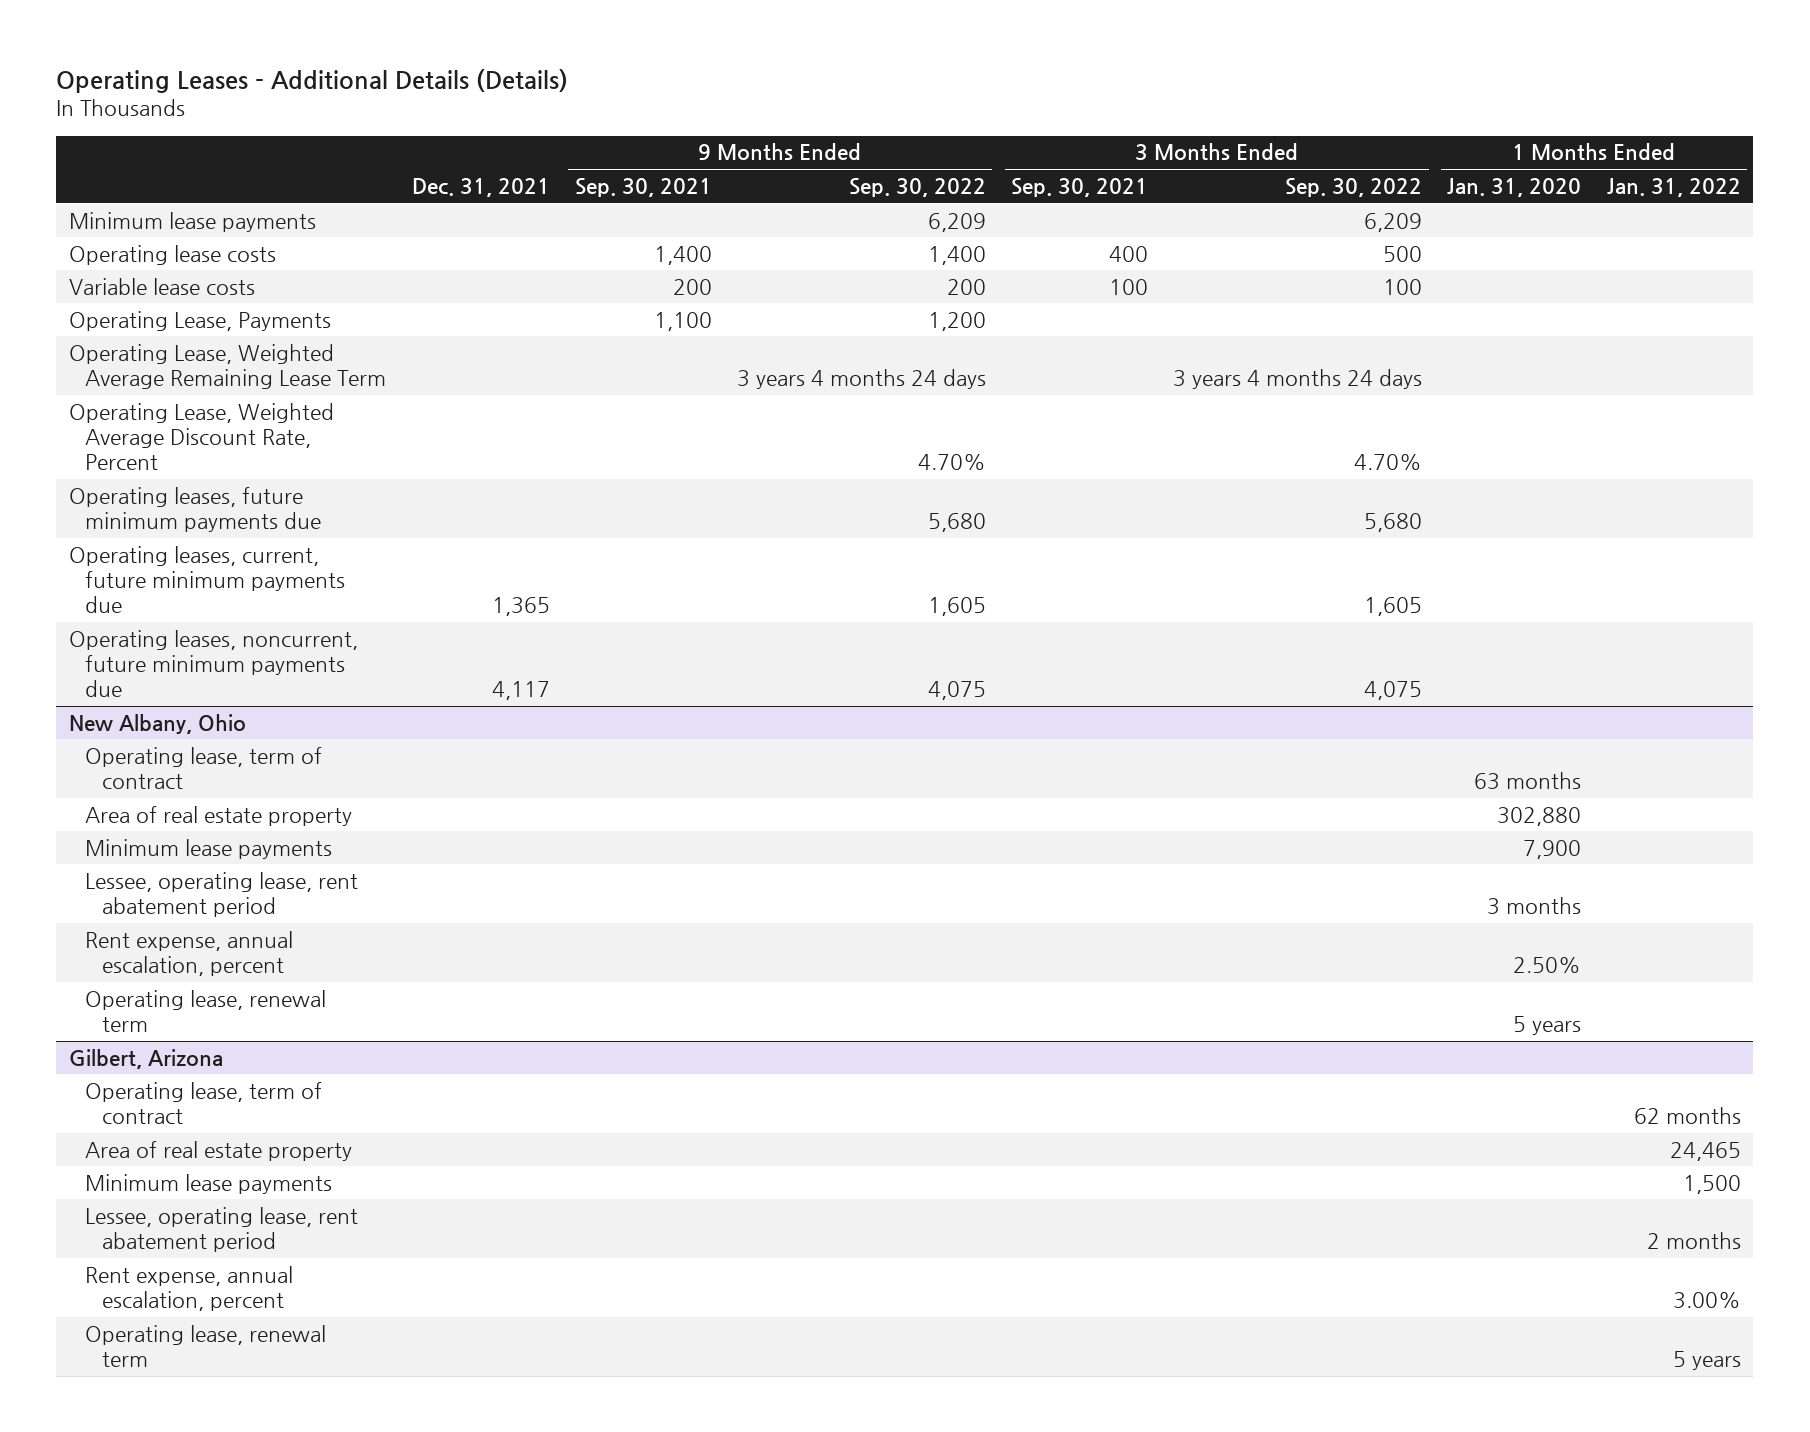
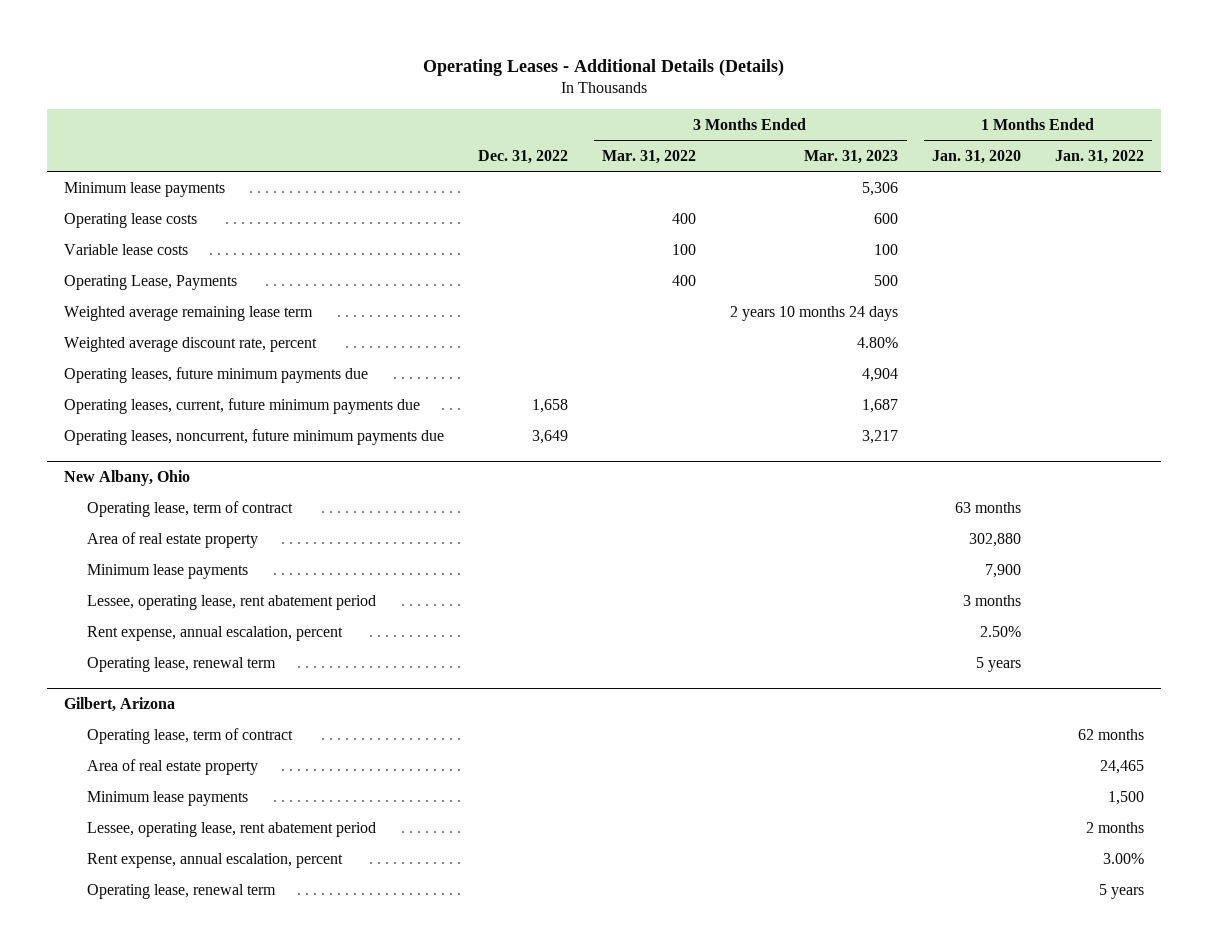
- | Dec. 31, 2021 | 9 Months Ended Sep. 30, 2021 | 9 Months Ended Sep. 30, 2022 | 3 Months Ended Sep. 30, 2021 | 3 Months Ended Sep. 30, 2022 | 1 Months Ended Jan. 31, 2020 | 1 Months Ended Jan. 31, 2022
+ | Dec. 31, 2022 | 3 Months Ended Mar. 31, 2022 | 3 Months Ended Mar. 31, 2023 | 1 Months Ended Jan. 31, 2020 | 1 Months Ended Jan. 31, 2022
- Operating Lease, Weighted Average Remaining Lease Term | | | 3 years 4 months 24 days | | 3 years 4 months 24 days | |
- Operating Lease, Weighted Average Discount Rate, Percent | | | 4.70% | | 4.70% | |
+ Weighted average remaining lease term | | | 2 years 10 months 24 days | |
+ Weighted average discount rate, percent | | | 4.80% | |

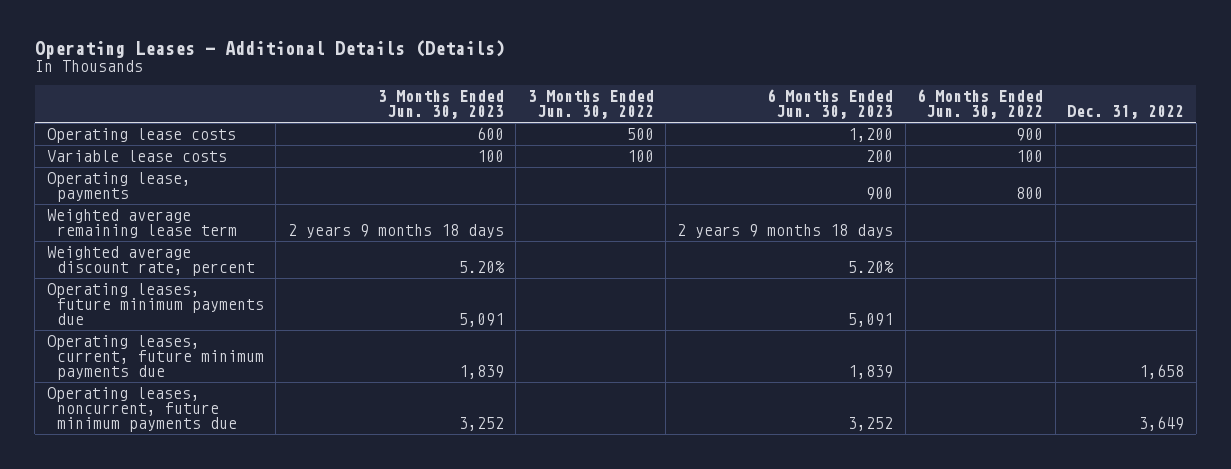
- | Dec. 31, 2022 | 3 Months Ended Mar. 31, 2022 | 3 Months Ended Mar. 31, 2023 | 1 Months Ended Jan. 31, 2020 | 1 Months Ended Jan. 31, 2022
+ | 3 Months Ended Jun. 30, 2023 | 3 Months Ended Jun. 30, 2022 | 6 Months Ended Jun. 30, 2023 | 6 Months Ended Jun. 30, 2022 | Dec. 31, 2022
- Minimum lease payments | | | 5,306 | |
- Operating Lease, Payments | | 400 | 500 | |
+ Operating lease, payments | | | 900 | 800 |
- New Albany, Ohio
- Operating lease, term of contract | | | | 63 months |
- Area of real estate property | | | | 302,880 |
- Minimum lease payments | | | | 7,900 |
- Lessee, operating lease, rent abatement period | | | | 3 months |
- Rent expense, annual escalation, percent | | | | 2.50% |
- Operating lease, renewal term | | | | 5 years |
- Gilbert, Arizona
- Operating lease, term of contract | | | | | 62 months
- Area of real estate property | | | | | 24,465
- Minimum lease payments | | | | | 1,500
- Lessee, operating lease, rent abatement period | | | | | 2 months
- Rent expense, annual escalation, percent | | | | | 3.00%
- Operating lease, renewal term | | | | | 5 years

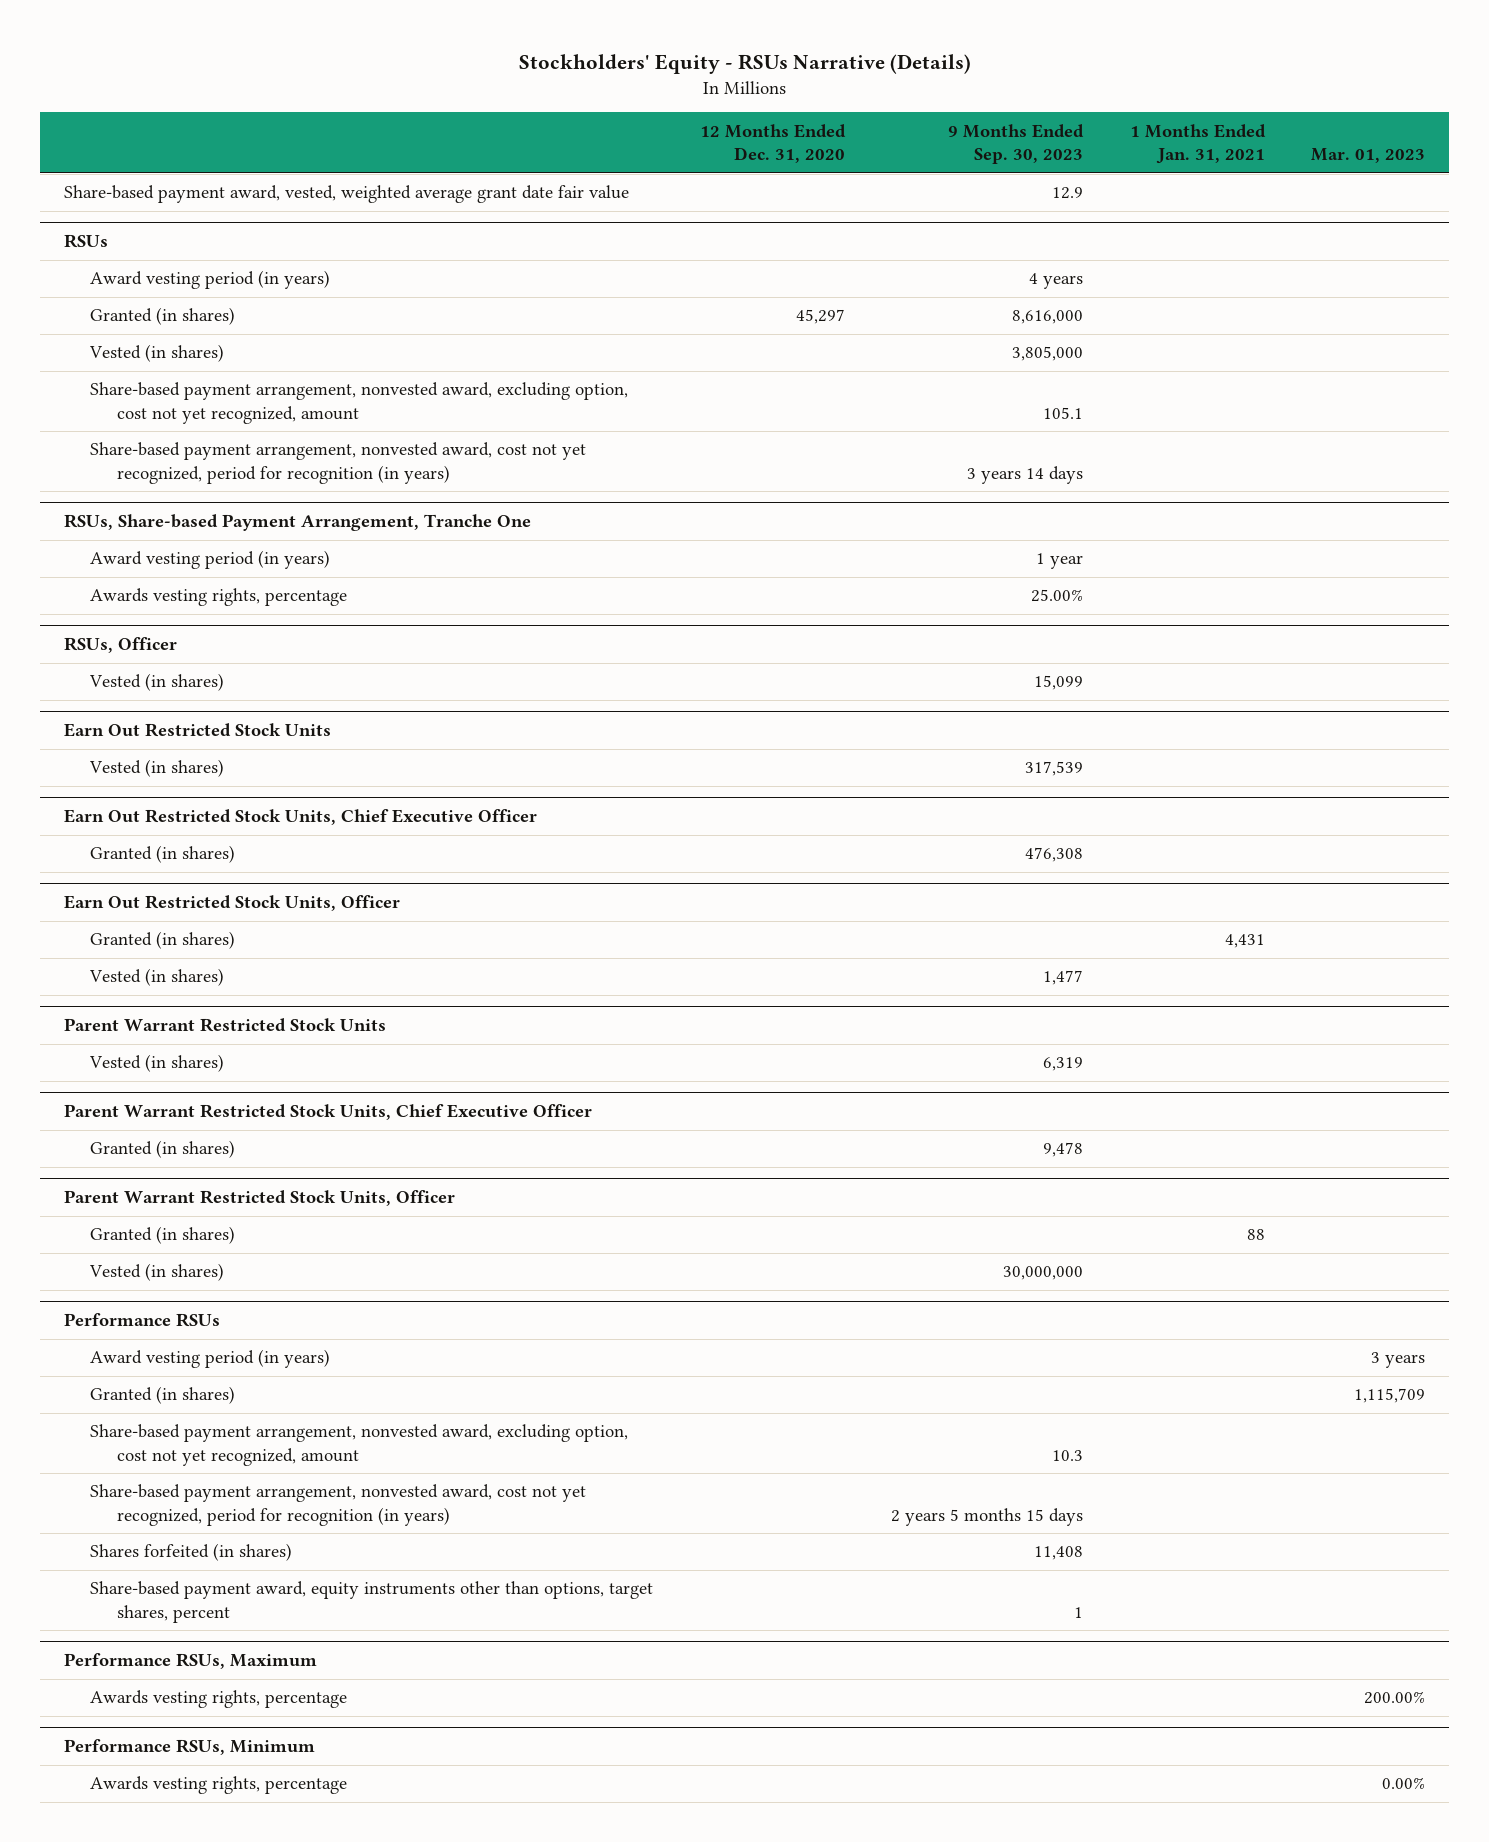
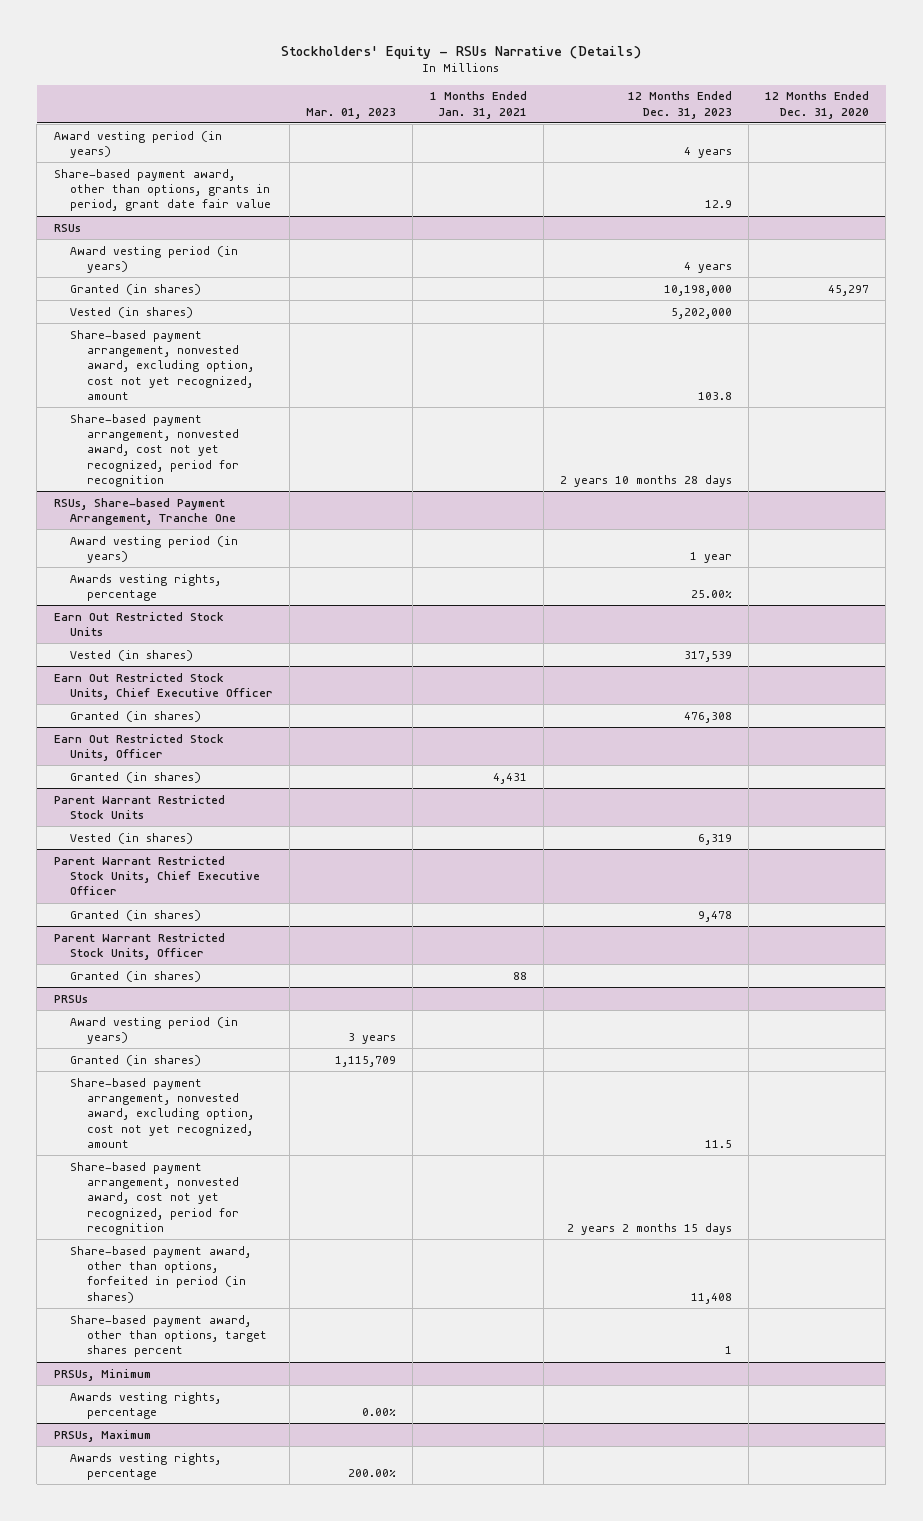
- | 12 Months Ended Dec. 31, 2020 | 9 Months Ended Sep. 30, 2023 | 1 Months Ended Jan. 31, 2021 | Mar. 01, 2023
+ | Mar. 01, 2023 | 1 Months Ended Jan. 31, 2021 | 12 Months Ended Dec. 31, 2023 | 12 Months Ended Dec. 31, 2020
- Share-based payment award, vested, weighted average grant date fair value | | 12.9 | |
+ Award vesting period (in years) | | | 4 years |
+ Share-based payment award, other than options, grants in period, grant date fair value | | | 12.9 |
@ RSUs
- Share-based payment arrangement, nonvested award, cost not yet recognized, period for recognition (in years) | | 3 years 14 days | |
+ Share-based payment arrangement, nonvested award, cost not yet recognized, period for recognition | | | 2 years 10 months 28 days |
- RSUs, Officer
- Vested (in shares) | | 15,099 | |
@ Earn Out Restricted Stock Units, Officer
- Vested (in shares) | | 1,477 | |
@ Parent Warrant Restricted Stock Units, Officer
- Vested (in shares) | | 30,000,000 | |
- Performance RSUs
+ PRSUs
- Share-based payment arrangement, nonvested award, cost not yet recognized, period for recognition (in years) | | 2 years 5 months 15 days | |
- Shares forfeited (in shares) | | 11,408 | |
- Share-based payment award, equity instruments other than options, target shares, percent | | 1 | |
- Performance RSUs, Maximum
+ Share-based payment arrangement, nonvested award, cost not yet recognized, period for recognition | | | 2 years 2 months 15 days |
+ Share-based payment award, other than options, forfeited in period (in shares) | | | 11,408 |
+ Share-based payment award, other than options, target shares percent | | | 1 |
+ PRSUs, Minimum
+ Awards vesting rights, percentage | 0.00% | | |
+ PRSUs, Maximum
- Performance RSUs, Minimum
- Awards vesting rights, percentage | | | | 0.00%

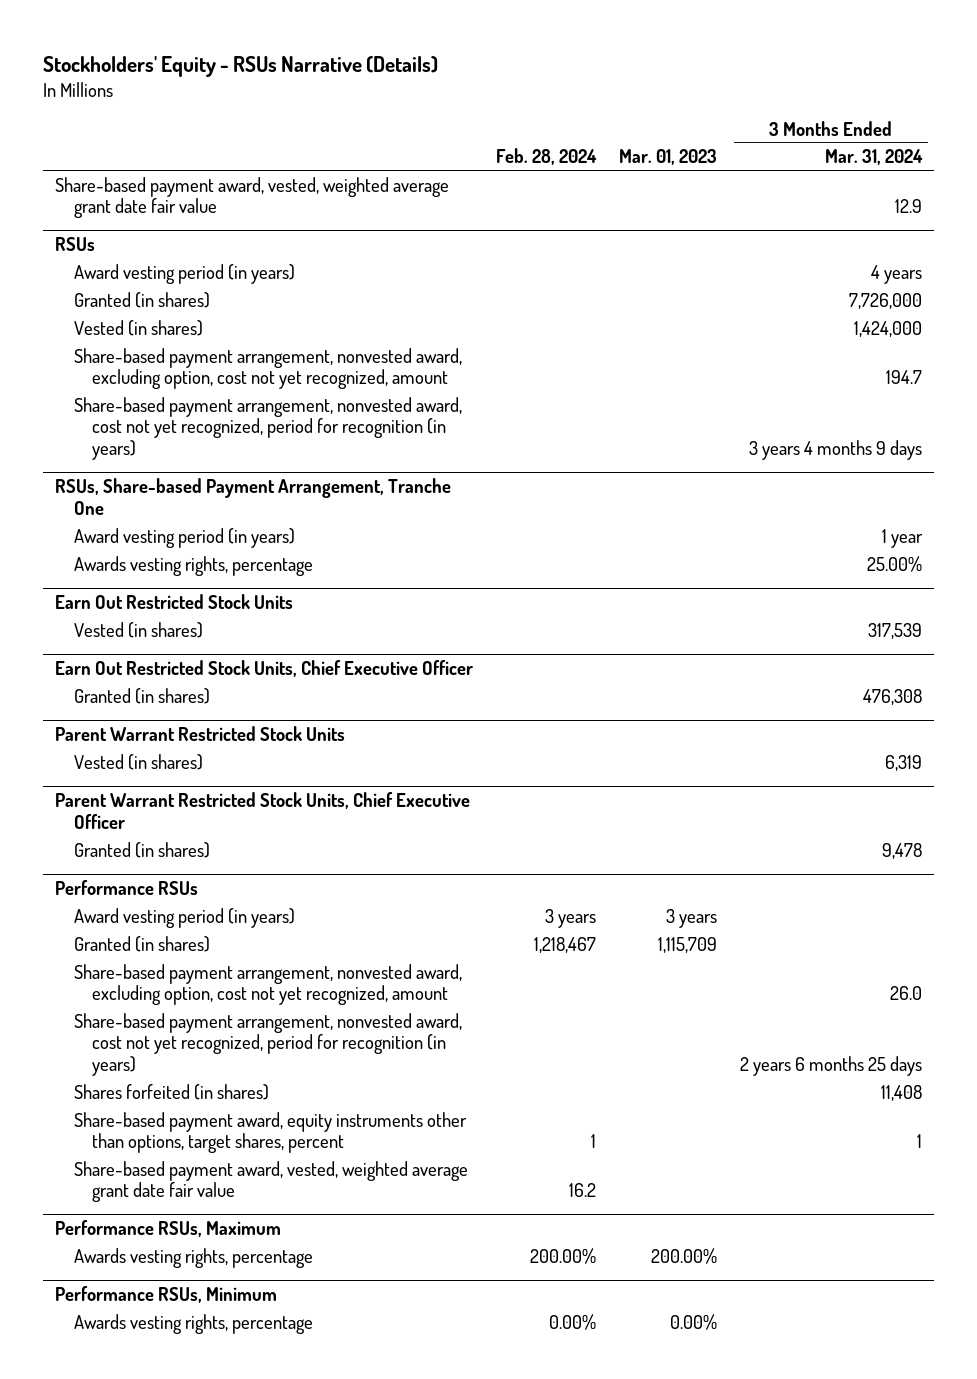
- | Mar. 01, 2023 | 1 Months Ended Jan. 31, 2021 | 12 Months Ended Dec. 31, 2023 | 12 Months Ended Dec. 31, 2020
+ | Feb. 28, 2024 | Mar. 01, 2023 | 3 Months Ended Mar. 31, 2024
- Award vesting period (in years) | | | 4 years |
- Share-based payment award, other than options, grants in period, grant date fair value | | | 12.9 |
+ Share-based payment award, vested, weighted average grant date fair value | | | 12.9
@ RSUs
- Share-based payment arrangement, nonvested award, cost not yet recognized, period for recognition | | | 2 years 10 months 28 days |
+ Share-based payment arrangement, nonvested award, cost not yet recognized, period for recognition (in years) | | | 3 years 4 months 9 days
- Earn Out Restricted Stock Units, Officer
- Granted (in shares) | | 4,431 | |
- Parent Warrant Restricted Stock Units, Officer
- Granted (in shares) | | 88 | |
- PRSUs
+ Performance RSUs
- Share-based payment arrangement, nonvested award, cost not yet recognized, period for recognition | | | 2 years 2 months 15 days |
- Share-based payment award, other than options, forfeited in period (in shares) | | | 11,408 |
- Share-based payment award, other than options, target shares percent | | | 1 |
- PRSUs, Minimum
- Awards vesting rights, percentage | 0.00% | | |
- PRSUs, Maximum
+ Share-based payment arrangement, nonvested award, cost not yet recognized, period for recognition (in years) | | | 2 years 6 months 25 days
+ Shares forfeited (in shares) | | | 11,408
+ Share-based payment award, equity instruments other than options, target shares, percent | 1 | | 1
+ Share-based payment award, vested, weighted average grant date fair value | 16.2 | |
+ Performance RSUs, Maximum
+ Performance RSUs, Minimum
+ Awards vesting rights, percentage | 0.00% | 0.00% |

